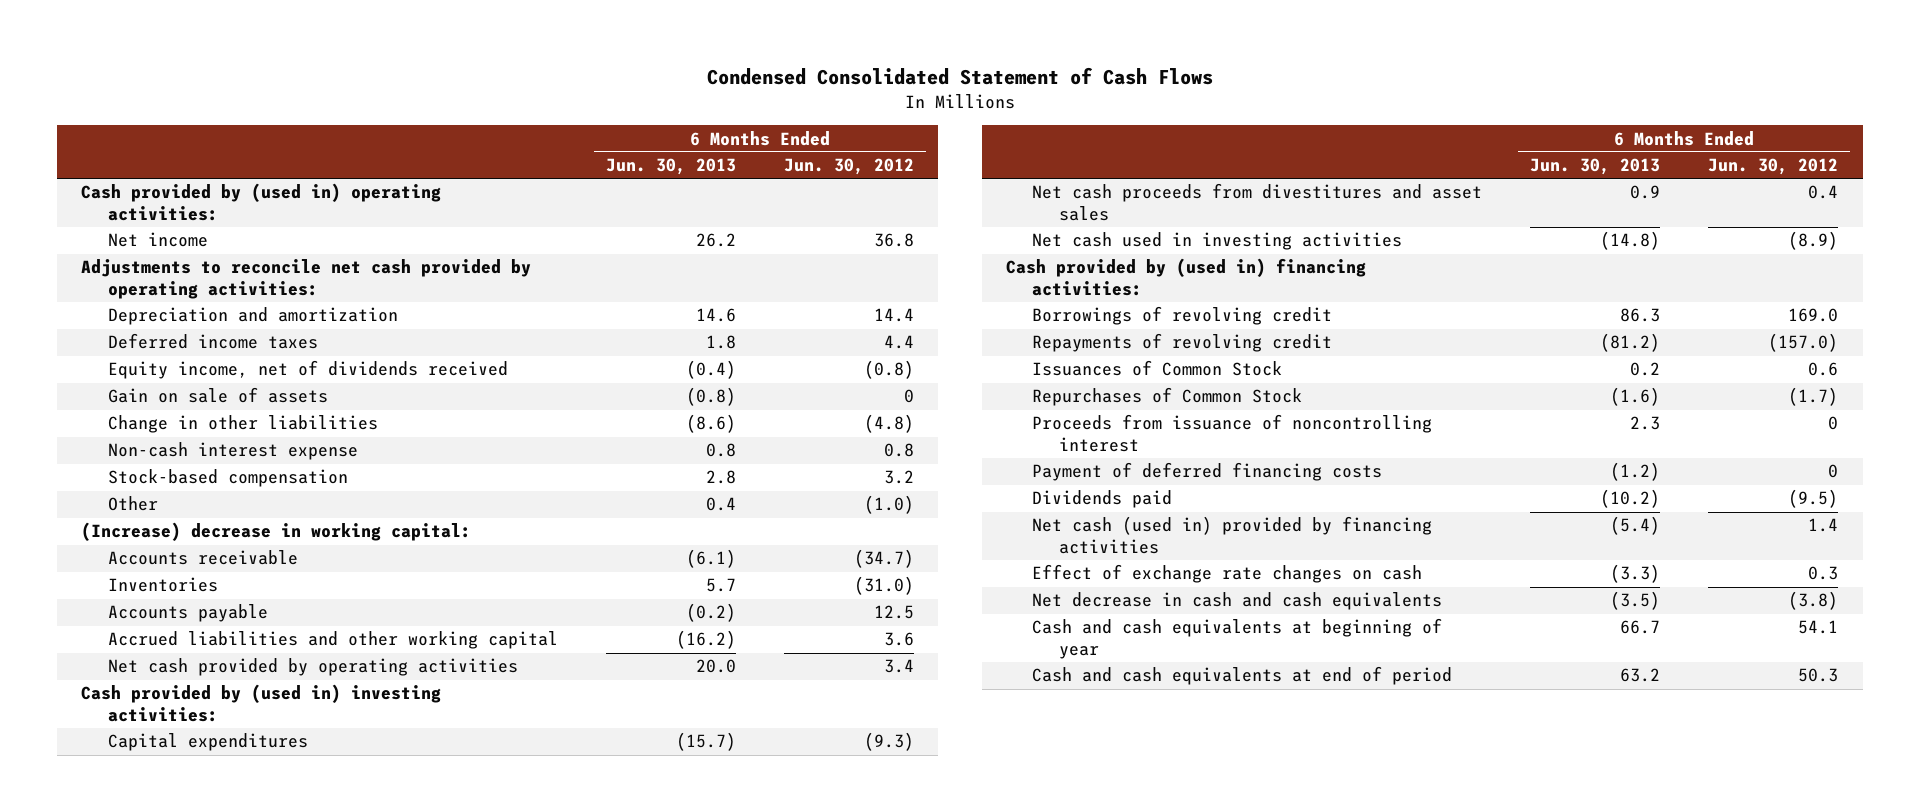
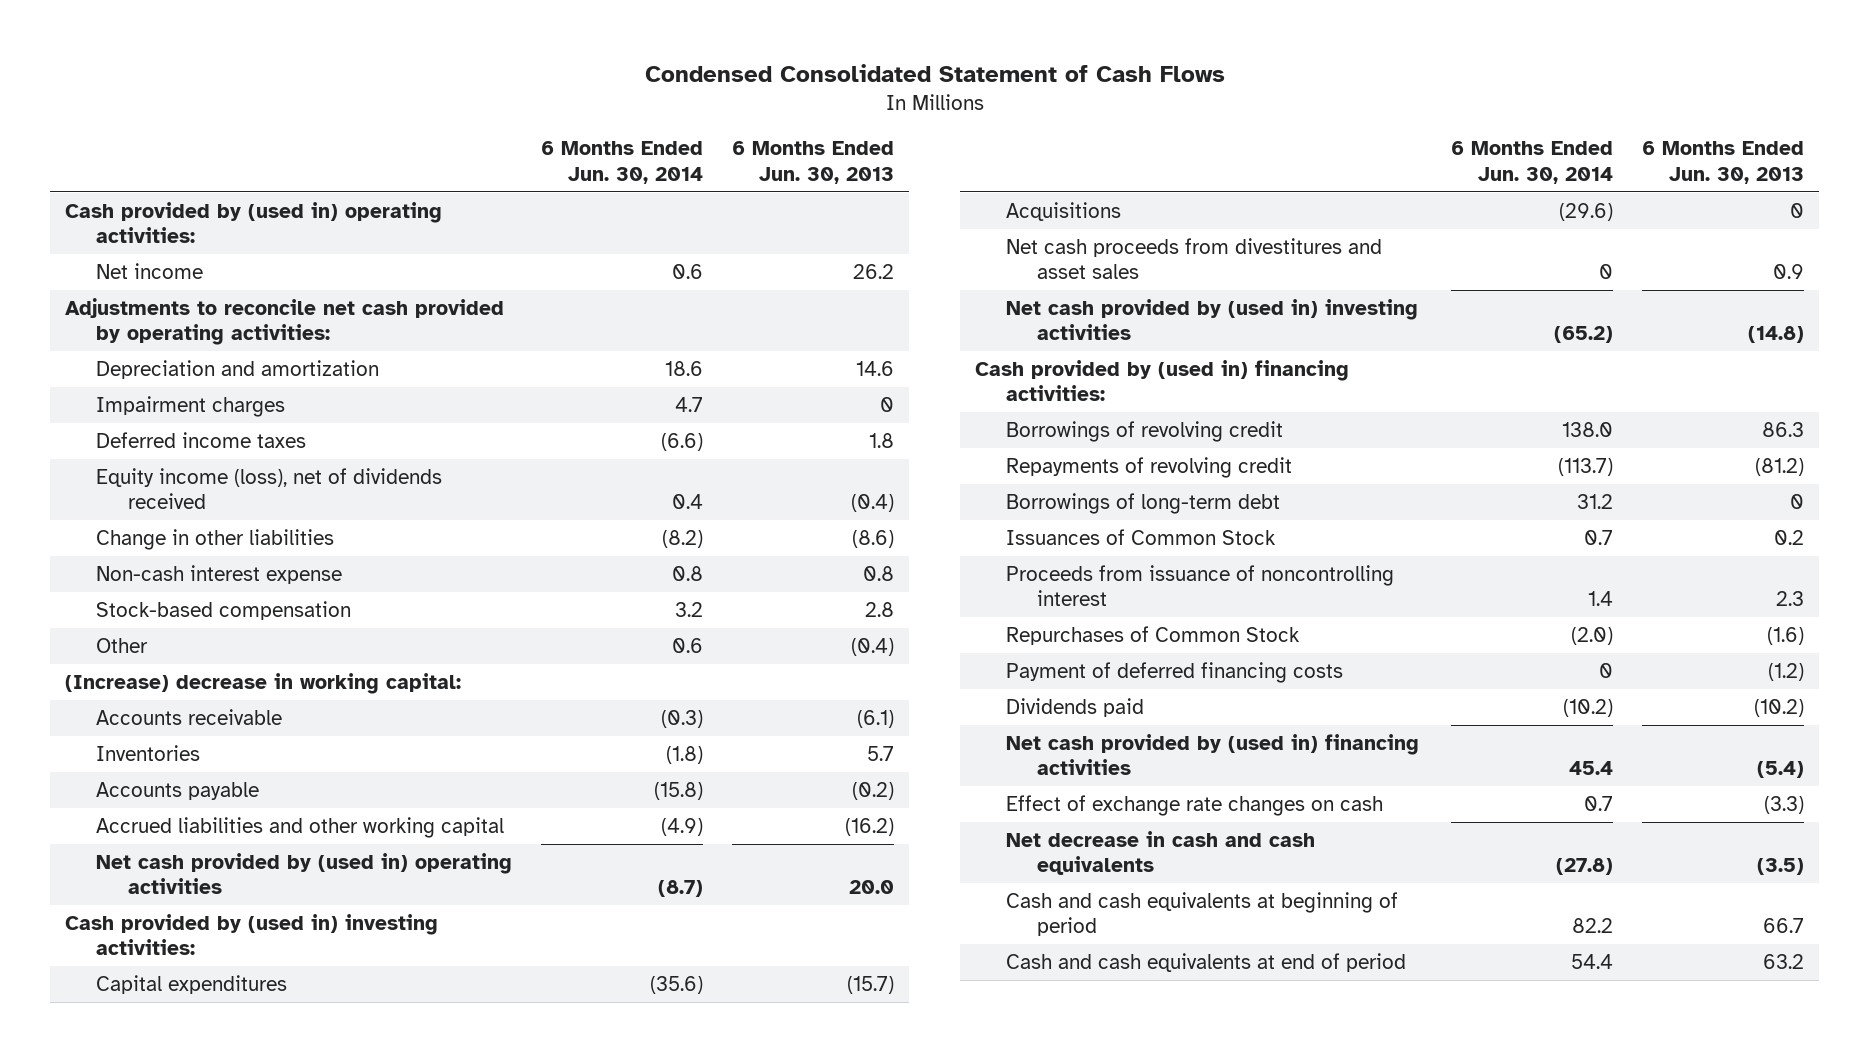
- | 6 Months Ended Jun. 30, 2013 | 6 Months Ended Jun. 30, 2012
+ | 6 Months Ended Jun. 30, 2014 | 6 Months Ended Jun. 30, 2013
+ Impairment charges | 4.7 | 0
- Equity income, net of dividends received | (0.4) | (0.8)
- Gain on sale of assets | (0.8) | 0
+ Equity income (loss), net of dividends received | 0.4 | (0.4)
- Other | 0.4 | (1.0)
+ Other | 0.6 | (0.4)
- Net cash provided by operating activities | 20.0 | 3.4
+ Net cash provided by (used in) operating activities | (8.7) | 20.0
+ Acquisitions | (29.6) | 0
- Net cash used in investing activities | (14.8) | (8.9)
+ Net cash provided by (used in) investing activities | (65.2) | (14.8)
+ Borrowings of long-term debt | 31.2 | 0
moved down: Repurchases of Common Stock | (2.0) | (1.6)
- Net cash (used in) provided by financing activities | (5.4) | 1.4
+ Net cash provided by (used in) financing activities | 45.4 | (5.4)
- Cash and cash equivalents at beginning of year | 66.7 | 54.1
+ Cash and cash equivalents at beginning of period | 82.2 | 66.7

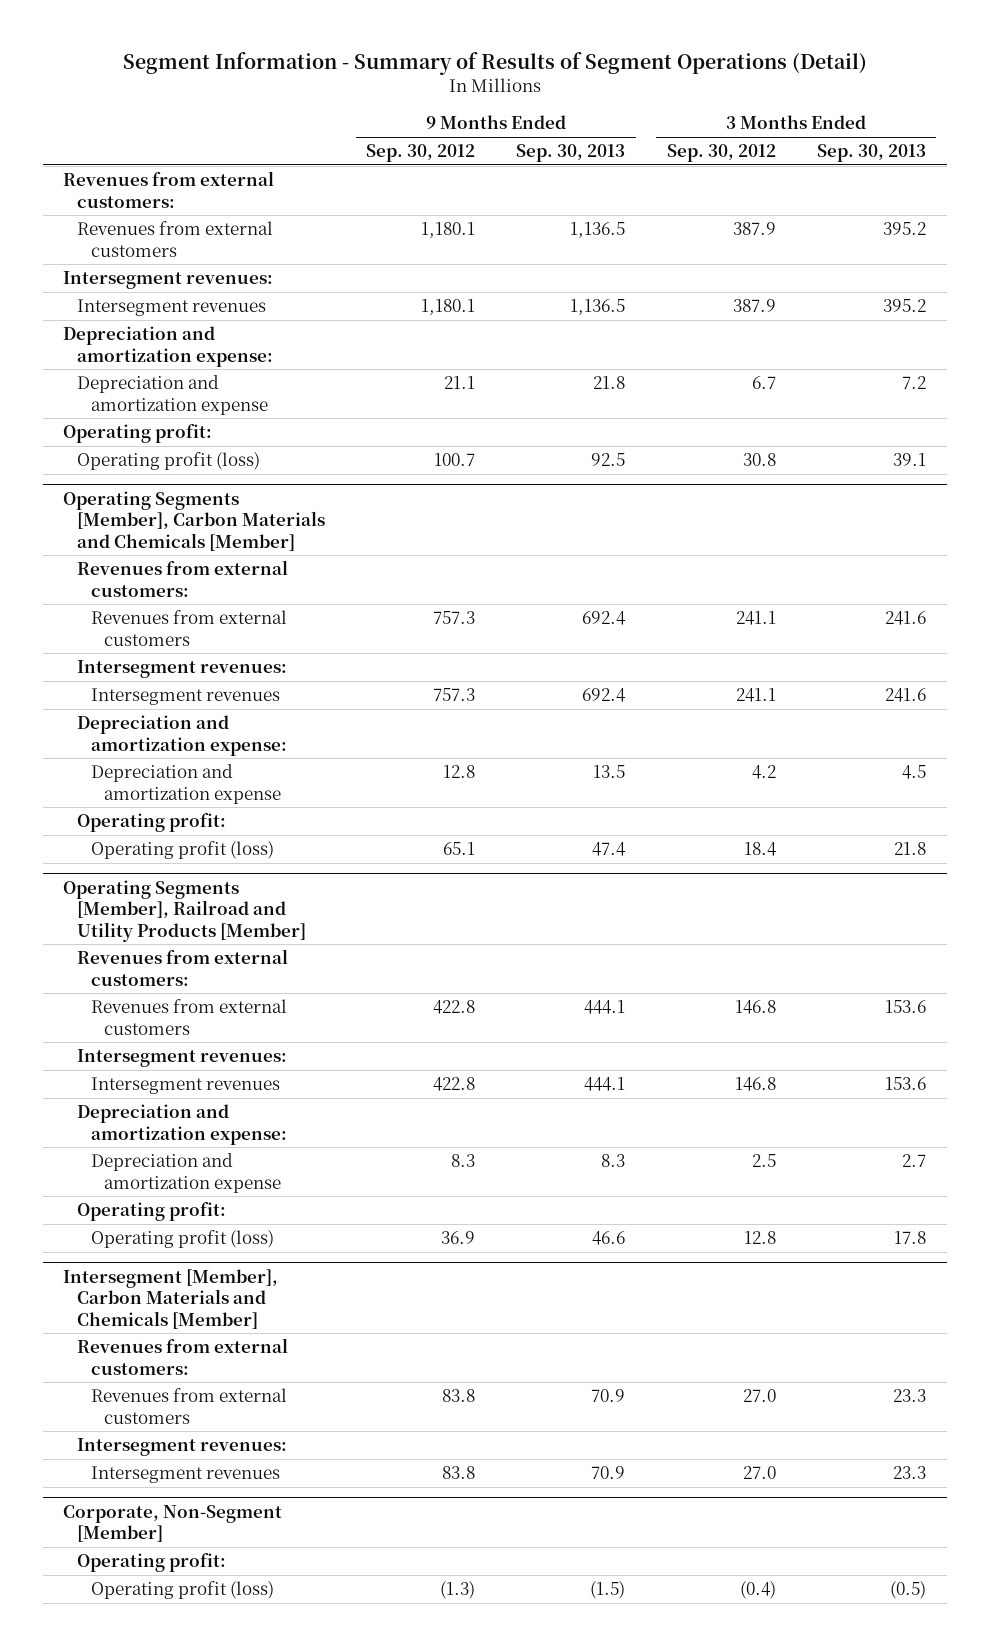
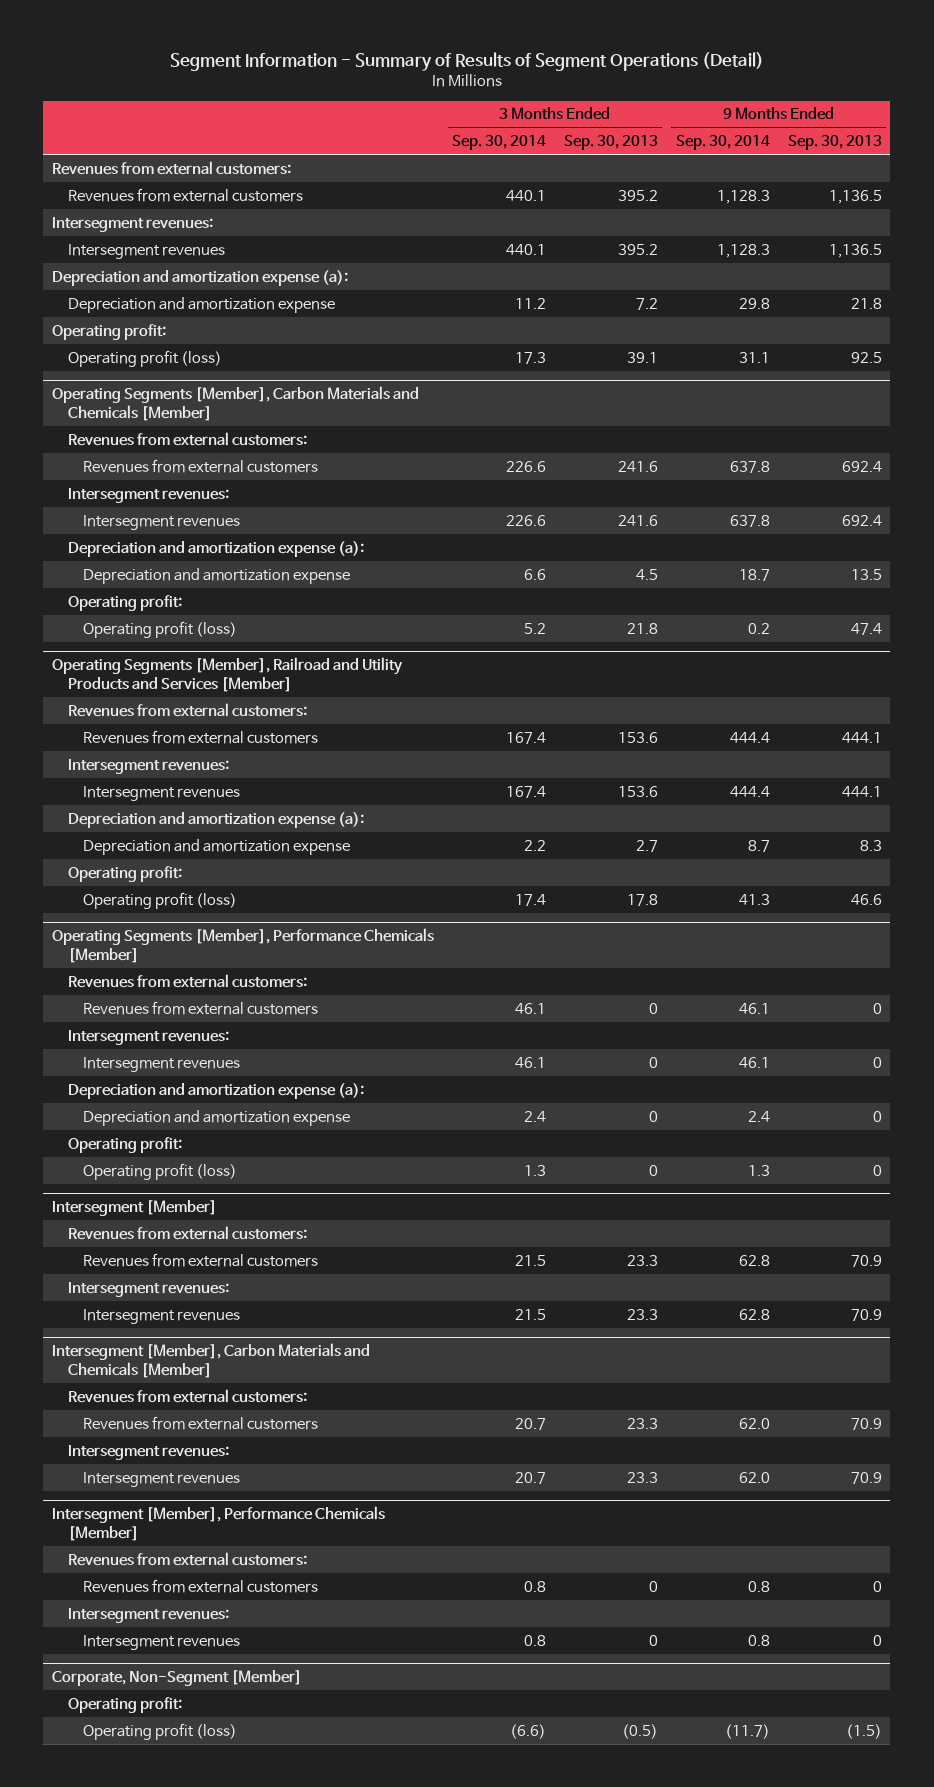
- | 9 Months Ended Sep. 30, 2012 | 9 Months Ended Sep. 30, 2013 | 3 Months Ended Sep. 30, 2012 | 3 Months Ended Sep. 30, 2013
+ | 3 Months Ended Sep. 30, 2014 | 3 Months Ended Sep. 30, 2013 | 9 Months Ended Sep. 30, 2014 | 9 Months Ended Sep. 30, 2013
- Depreciation and amortization expense:
+ Depreciation and amortization expense (a):
@ Operating Segments [Member], Carbon Materials and Chemicals [Member]
- Depreciation and amortization expense:
+ Depreciation and amortization expense (a):
- Operating Segments [Member], Railroad and Utility Products [Member]
+ Operating Segments [Member], Railroad and Utility Products and Services [Member]
- Depreciation and amortization expense:
+ Depreciation and amortization expense (a):
+ Operating Segments [Member], Performance Chemicals [Member]
+ Revenues from external customers:
+ Revenues from external customers | 46.1 | 0 | 46.1 | 0
+ Intersegment revenues:
+ Intersegment revenues | 46.1 | 0 | 46.1 | 0
+ Depreciation and amortization expense (a):
+ Depreciation and amortization expense | 2.4 | 0 | 2.4 | 0
+ Operating profit:
+ Operating profit (loss) | 1.3 | 0 | 1.3 | 0
+ Intersegment [Member]
+ Revenues from external customers:
+ Revenues from external customers | 21.5 | 23.3 | 62.8 | 70.9
+ Intersegment revenues:
+ Intersegment revenues | 21.5 | 23.3 | 62.8 | 70.9
+ Intersegment [Member], Performance Chemicals [Member]
+ Revenues from external customers:
+ Revenues from external customers | 0.8 | 0 | 0.8 | 0
+ Intersegment revenues:
+ Intersegment revenues | 0.8 | 0 | 0.8 | 0

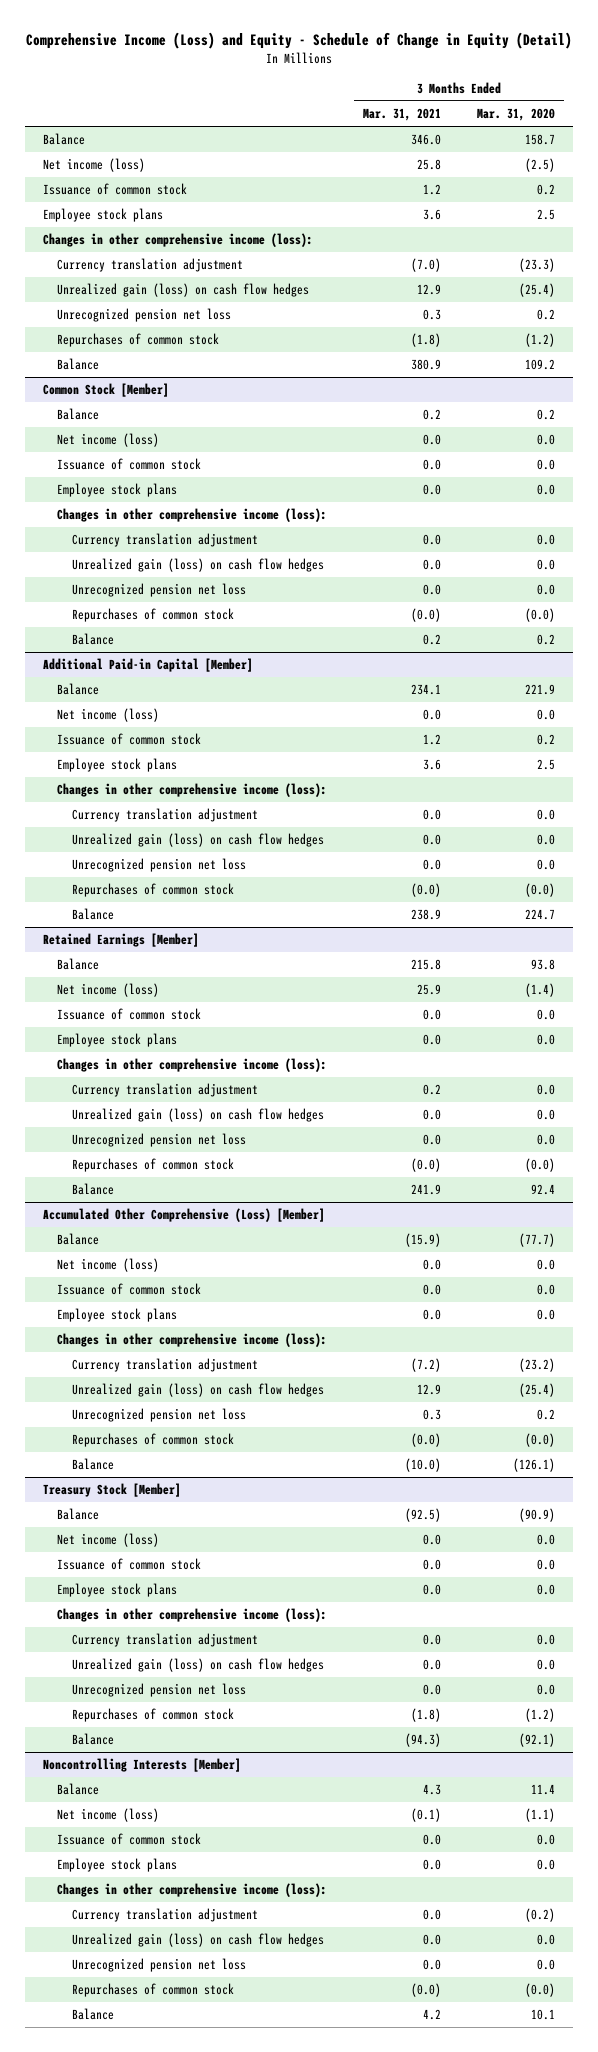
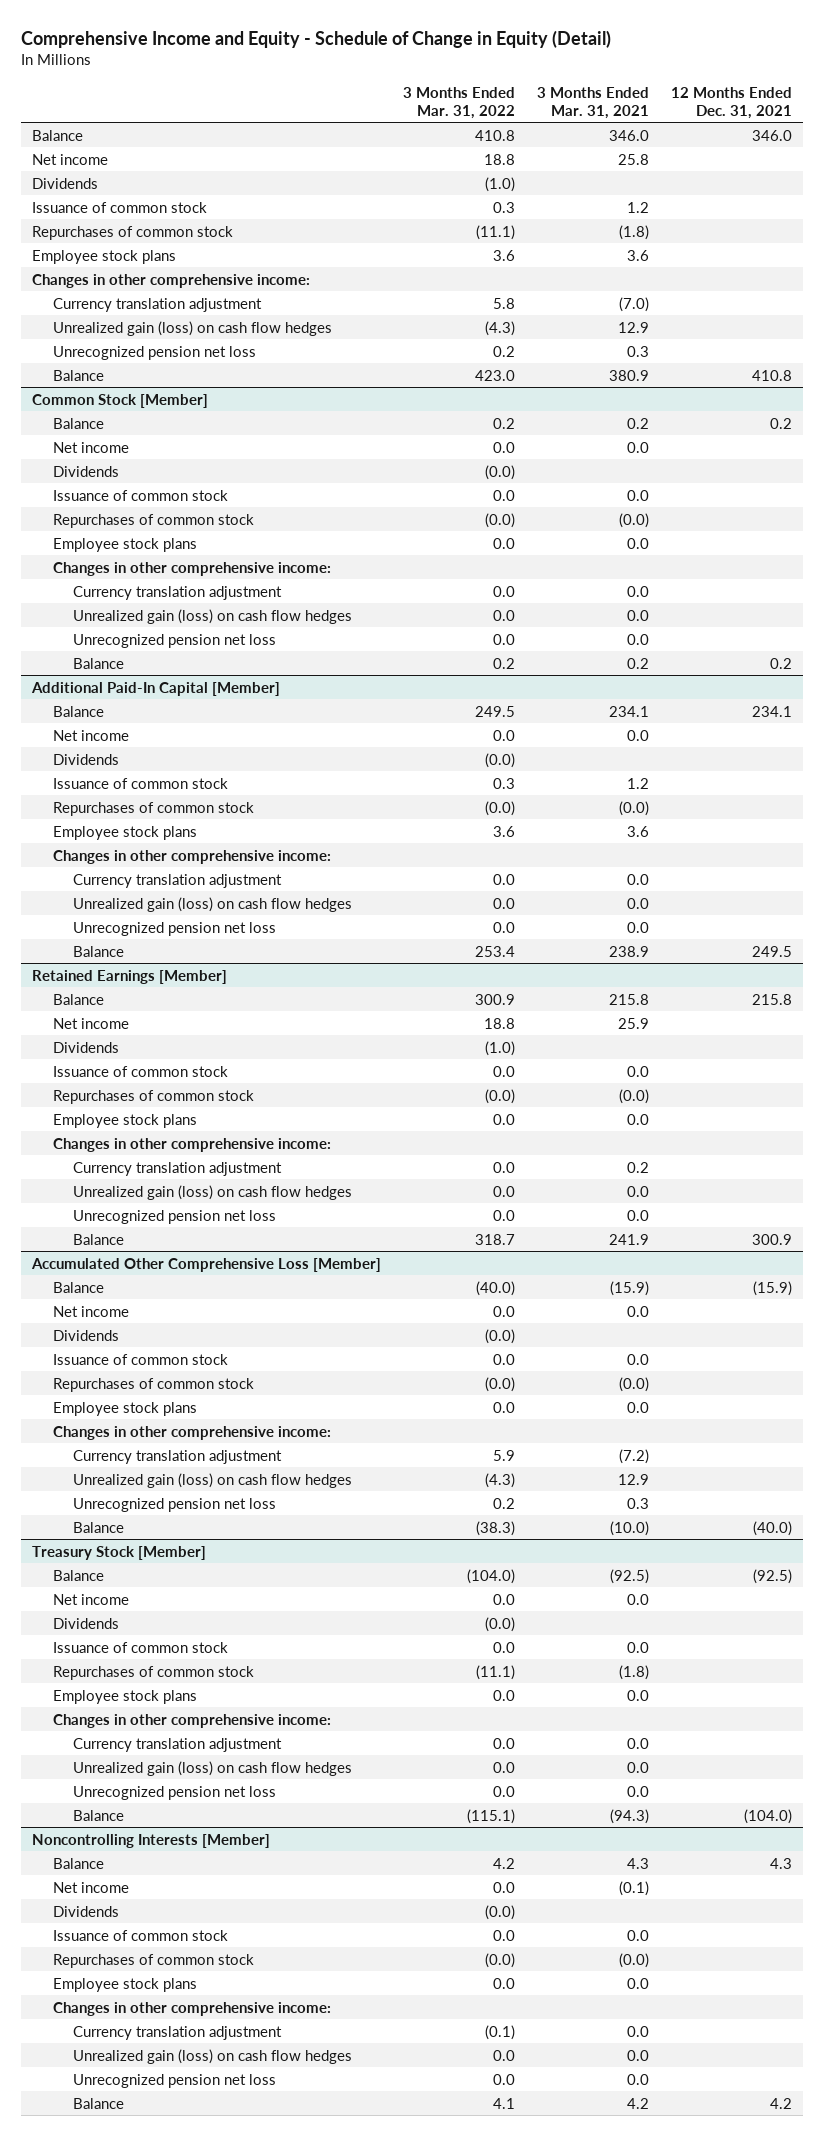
- Comprehensive Income (Loss) and Equity - Schedule of Change in Equity (Detail)
+ Comprehensive Income and Equity - Schedule of Change in Equity (Detail)
- | 3 Months Ended Mar. 31, 2021 | 3 Months Ended Mar. 31, 2020
+ | 3 Months Ended Mar. 31, 2022 | 3 Months Ended Mar. 31, 2021 | 12 Months Ended Dec. 31, 2021
- Net income (loss) | 25.8 | (2.5)
+ Net income | 18.8 | 25.8 |
+ Dividends | (1.0) | |
moved up: Repurchases of common stock | (11.1) | (1.8) |
- Changes in other comprehensive income (loss):
+ Changes in other comprehensive income:
@ Common Stock [Member]
- Net income (loss) | 0.0 | 0.0
+ Net income | 0.0 | 0.0 |
+ Dividends | (0.0) | |
moved up: Repurchases of common stock | (0.0) | (0.0) |
- Changes in other comprehensive income (loss):
+ Changes in other comprehensive income:
- Additional Paid-in Capital [Member]
+ Additional Paid-In Capital [Member]
- Net income (loss) | 0.0 | 0.0
+ Net income | 0.0 | 0.0 |
+ Dividends | (0.0) | |
+ Repurchases of common stock | (0.0) | (0.0) |
- Changes in other comprehensive income (loss):
+ Changes in other comprehensive income:
- Repurchases of common stock | (0.0) | (0.0)
@ Retained Earnings [Member]
- Net income (loss) | 25.9 | (1.4)
+ Net income | 18.8 | 25.9 |
+ Dividends | (1.0) | |
moved up: Repurchases of common stock | (0.0) | (0.0) |
- Changes in other comprehensive income (loss):
+ Changes in other comprehensive income:
- Accumulated Other Comprehensive (Loss) [Member]
+ Accumulated Other Comprehensive Loss [Member]
- Net income (loss) | 0.0 | 0.0
+ Net income | 0.0 | 0.0 |
+ Dividends | (0.0) | |
+ Repurchases of common stock | (0.0) | (0.0) |
- Changes in other comprehensive income (loss):
+ Changes in other comprehensive income:
- Repurchases of common stock | (0.0) | (0.0)
@ Treasury Stock [Member]
- Net income (loss) | 0.0 | 0.0
+ Net income | 0.0 | 0.0 |
+ Dividends | (0.0) | |
moved up: Repurchases of common stock | (11.1) | (1.8) |
- Changes in other comprehensive income (loss):
+ Changes in other comprehensive income:
@ Noncontrolling Interests [Member]
- Net income (loss) | (0.1) | (1.1)
+ Net income | 0.0 | (0.1) |
+ Dividends | (0.0) | |
moved up: Repurchases of common stock | (0.0) | (0.0) |
- Changes in other comprehensive income (loss):
+ Changes in other comprehensive income:

